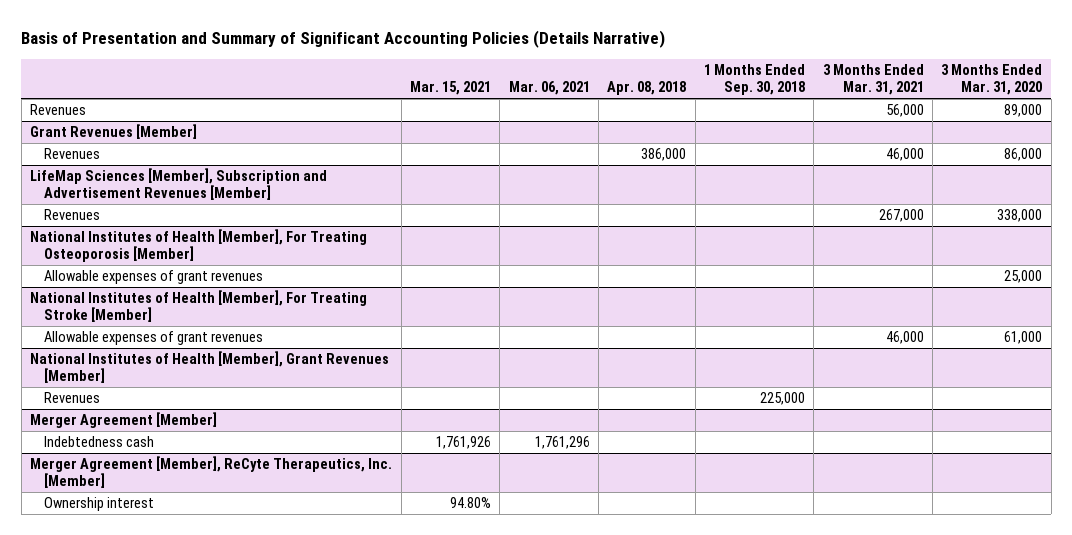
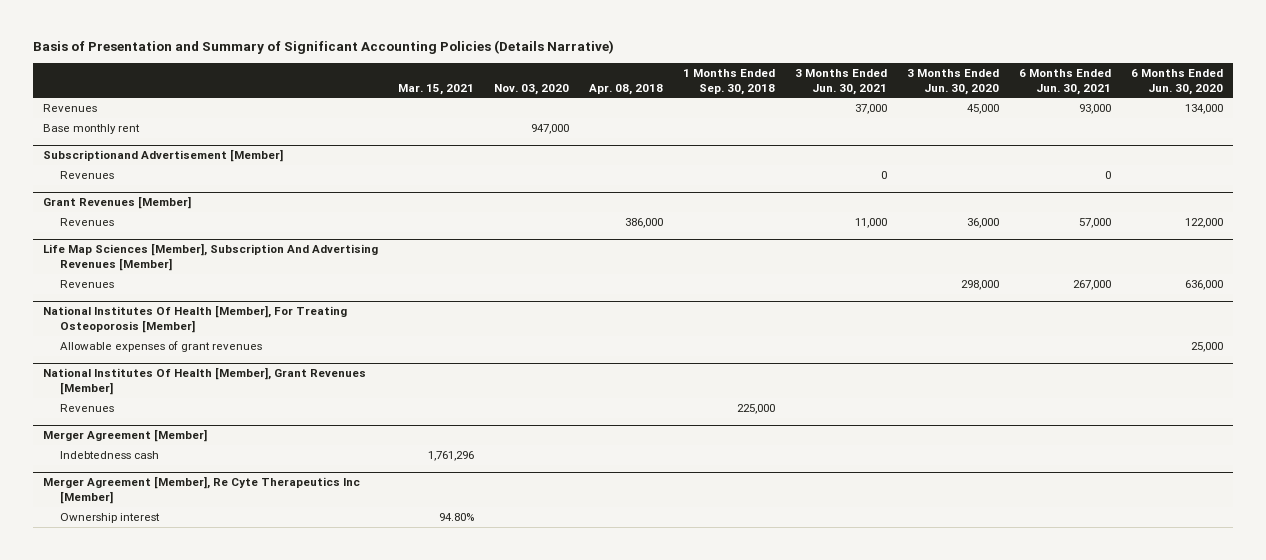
- | Mar. 15, 2021 | Mar. 06, 2021 | Apr. 08, 2018 | 1 Months Ended Sep. 30, 2018 | 3 Months Ended Mar. 31, 2021 | 3 Months Ended Mar. 31, 2020
+ | Mar. 15, 2021 | Nov. 03, 2020 | Apr. 08, 2018 | 1 Months Ended Sep. 30, 2018 | 3 Months Ended Jun. 30, 2021 | 3 Months Ended Jun. 30, 2020 | 6 Months Ended Jun. 30, 2021 | 6 Months Ended Jun. 30, 2020
+ Base monthly rent | | 947,000 | | | | | |
+ Subscriptionand Advertisement [Member]
+ Revenues | | | | | 0 | | 0 |
- LifeMap Sciences [Member], Subscription and Advertisement Revenues [Member]
- Revenues | | | | | 267,000 | 338,000
- National Institutes of Health [Member], For Treating Osteoporosis [Member]
+ Life Map Sciences [Member], Subscription And Advertising Revenues [Member]
+ Revenues | | | | | | 298,000 | 267,000 | 636,000
+ National Institutes Of Health [Member], For Treating Osteoporosis [Member]
- National Institutes of Health [Member], For Treating Stroke [Member]
- Allowable expenses of grant revenues | | | | | 46,000 | 61,000
- National Institutes of Health [Member], Grant Revenues [Member]
+ National Institutes Of Health [Member], Grant Revenues [Member]
@ Merger Agreement [Member]
- Indebtedness cash | 1,761,926 | 1,761,296 | | | |
- Merger Agreement [Member], ReCyte Therapeutics, Inc. [Member]
@ Merger Agreement [Member]
+ Indebtedness cash | 1,761,296 | | | | | | |
+ Merger Agreement [Member], Re Cyte Therapeutics Inc [Member]

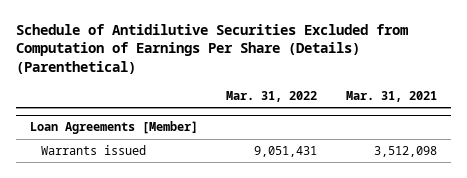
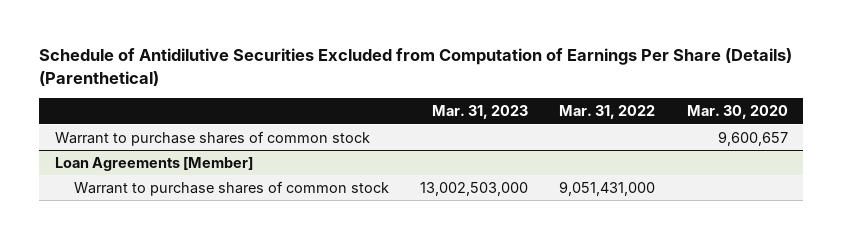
- | Mar. 31, 2022 | Mar. 31, 2021
+ | Mar. 31, 2023 | Mar. 31, 2022 | Mar. 30, 2020
+ Warrant to purchase shares of common stock | | | 9,600,657
@ Loan Agreements [Member]
- Warrants issued | 9,051,431 | 3,512,098
+ Warrant to purchase shares of common stock | 13,002,503,000 | 9,051,431,000 |

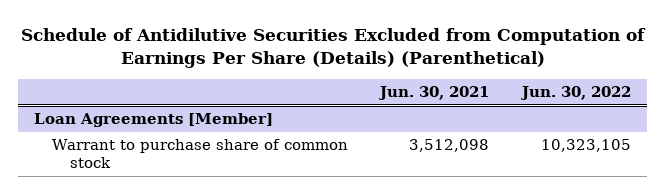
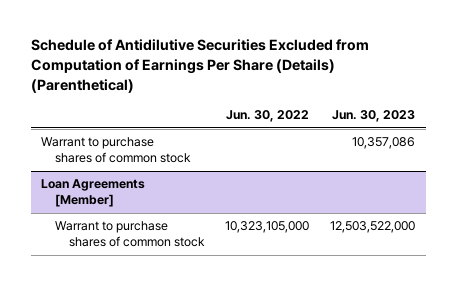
- | Jun. 30, 2021 | Jun. 30, 2022
+ | Jun. 30, 2022 | Jun. 30, 2023
+ Warrant to purchase shares of common stock | | 10,357,086
@ Loan Agreements [Member]
- Warrant to purchase share of common stock | 3,512,098 | 10,323,105
+ Warrant to purchase shares of common stock | 10,323,105,000 | 12,503,522,000

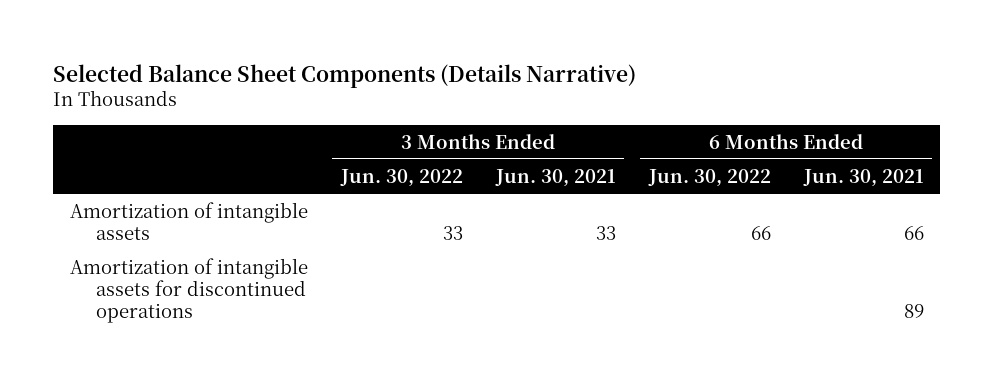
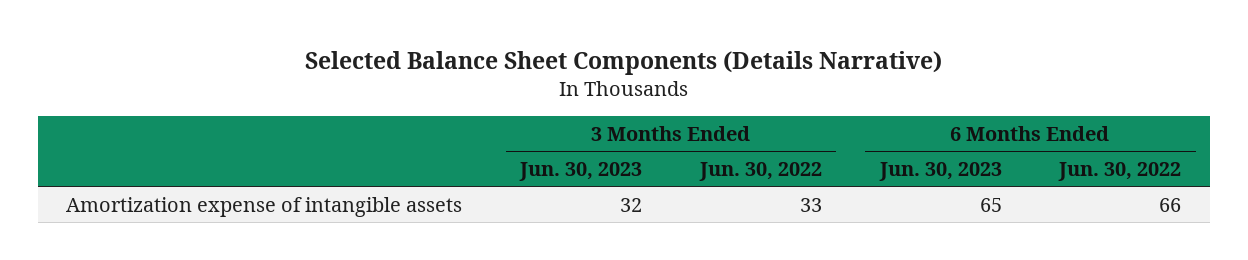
- | 3 Months Ended Jun. 30, 2022 | 3 Months Ended Jun. 30, 2021 | 6 Months Ended Jun. 30, 2022 | 6 Months Ended Jun. 30, 2021
+ | 3 Months Ended Jun. 30, 2023 | 3 Months Ended Jun. 30, 2022 | 6 Months Ended Jun. 30, 2023 | 6 Months Ended Jun. 30, 2022
- Amortization of intangible assets | 33 | 33 | 66 | 66
- Amortization of intangible assets for discontinued operations | | | | 89
+ Amortization expense of intangible assets | 32 | 33 | 65 | 66

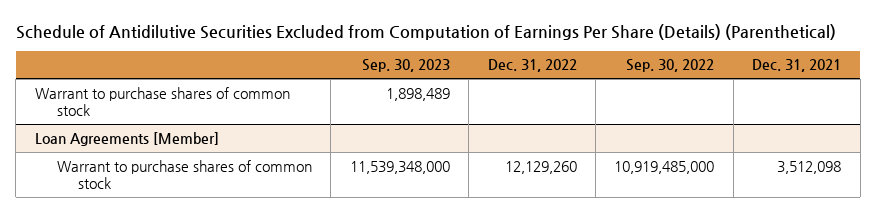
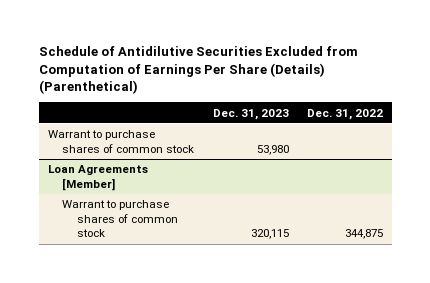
- | Sep. 30, 2023 | Dec. 31, 2022 | Sep. 30, 2022 | Dec. 31, 2021
+ | Dec. 31, 2023 | Dec. 31, 2022
@ Loan Agreements [Member]
- Warrant to purchase shares of common stock | 11,539,348,000 | 12,129,260 | 10,919,485,000 | 3,512,098
+ Warrant to purchase shares of common stock | 320,115 | 344,875

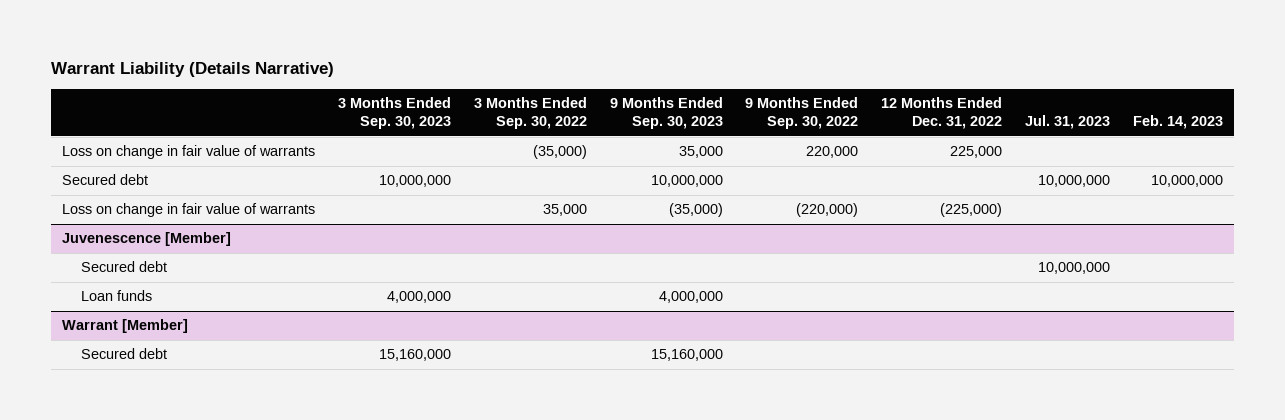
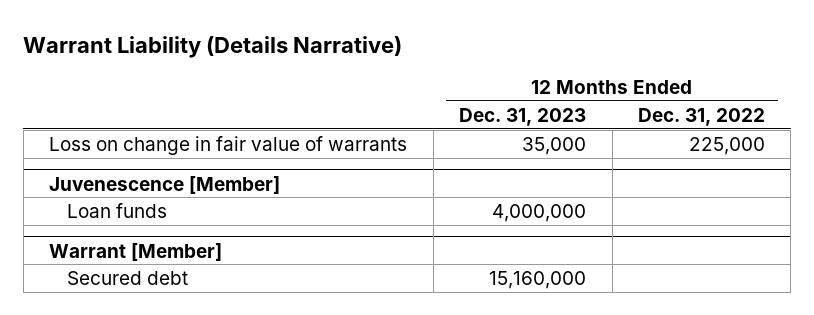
- | 3 Months Ended Sep. 30, 2023 | 3 Months Ended Sep. 30, 2022 | 9 Months Ended Sep. 30, 2023 | 9 Months Ended Sep. 30, 2022 | 12 Months Ended Dec. 31, 2022 | Jul. 31, 2023 | Feb. 14, 2023
+ | 12 Months Ended Dec. 31, 2023 | 12 Months Ended Dec. 31, 2022
- Secured debt | 10,000,000 | | 10,000,000 | | | 10,000,000 | 10,000,000
- Loss on change in fair value of warrants | | 35,000 | (35,000) | (220,000) | (225,000) | |
@ Juvenescence [Member]
- Secured debt | | | | | | 10,000,000 |

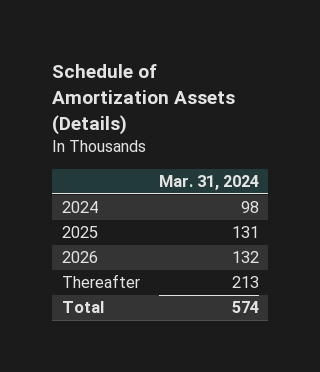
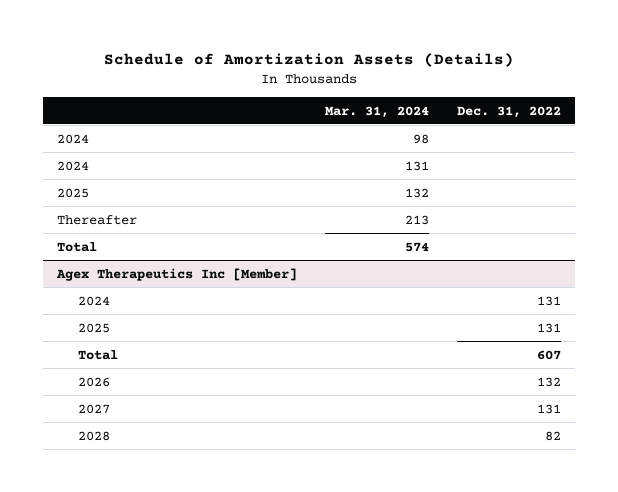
- | Mar. 31, 2024
+ | Mar. 31, 2024 | Dec. 31, 2022
- 2025 | 131
- 2026 | 132
+ 2024 | 131 |
+ 2025 | 132 |
+ Agex Therapeutics Inc [Member]
+ 2024 | | 131
+ 2025 | | 131
+ Total | | 607
+ 2026 | | 132
+ 2027 | | 131
+ 2028 | | 82

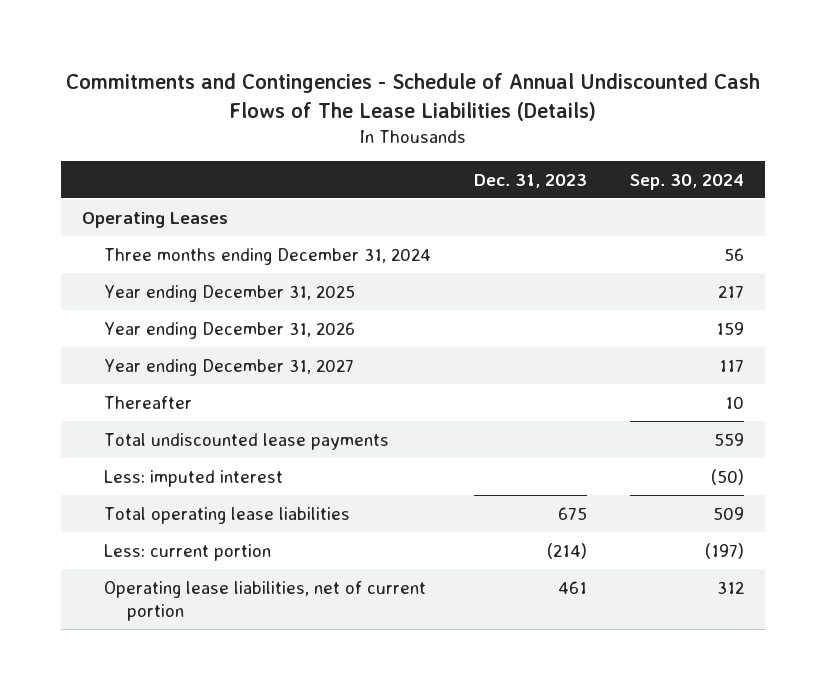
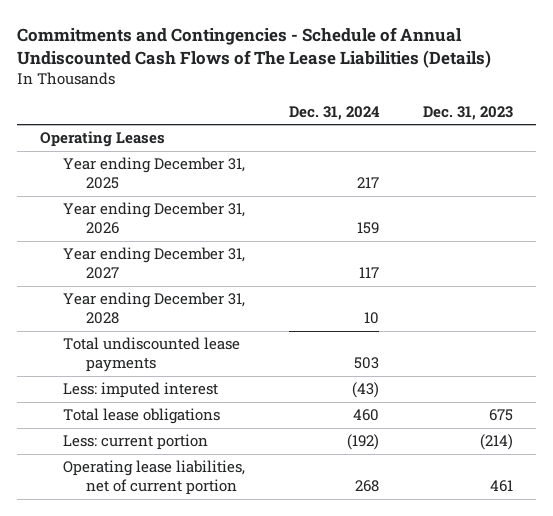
- | Dec. 31, 2023 | Sep. 30, 2024
+ | Dec. 31, 2024 | Dec. 31, 2023
- Three months ending December 31, 2024 | | 56
- Thereafter | | 10
+ Year ending December 31, 2028 | 10 |
- Total operating lease liabilities | 675 | 509
+ Total lease obligations | 460 | 675

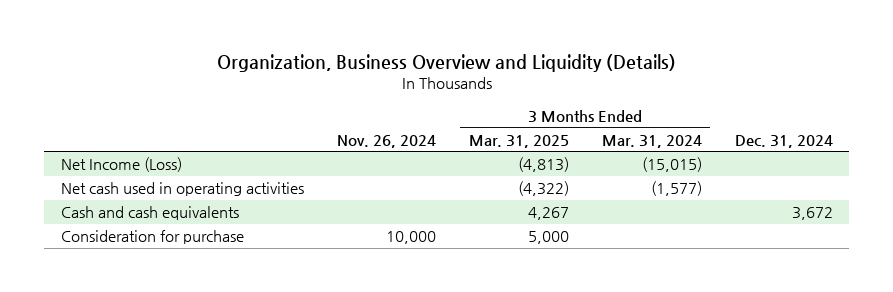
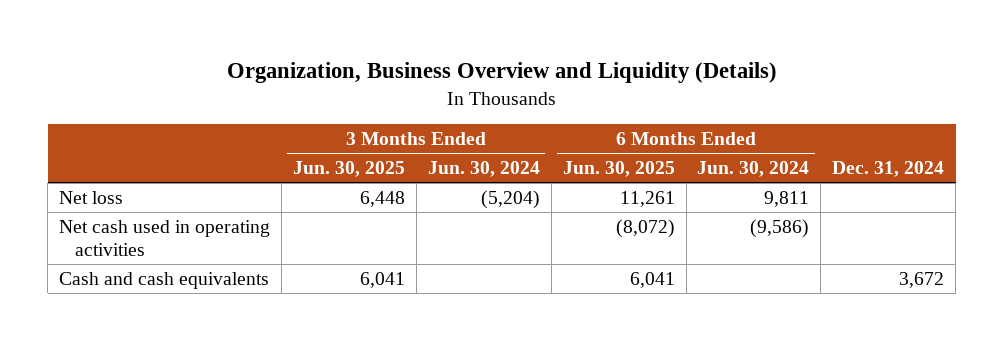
- | Nov. 26, 2024 | 3 Months Ended Mar. 31, 2025 | 3 Months Ended Mar. 31, 2024 | Dec. 31, 2024
+ | 3 Months Ended Jun. 30, 2025 | 3 Months Ended Jun. 30, 2024 | 6 Months Ended Jun. 30, 2025 | 6 Months Ended Jun. 30, 2024 | Dec. 31, 2024
- Net Income (Loss) | | (4,813) | (15,015) |
+ Net loss | 6,448 | (5,204) | 11,261 | 9,811 |
- Consideration for purchase | 10,000 | 5,000 | |

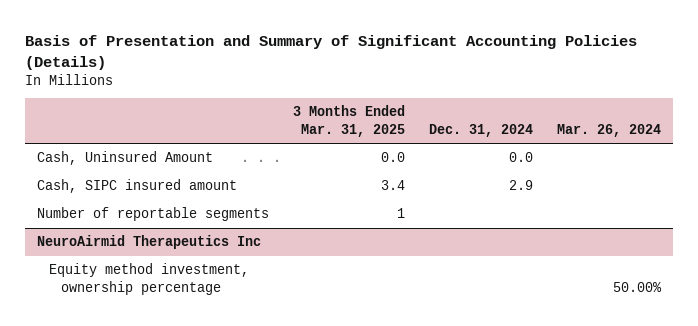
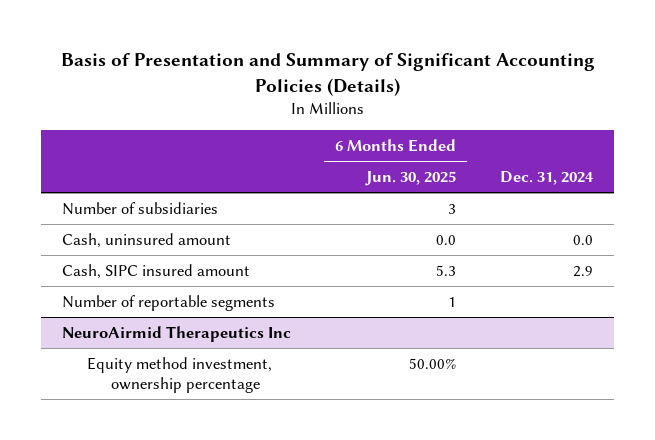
- | 3 Months Ended Mar. 31, 2025 | Dec. 31, 2024 | Mar. 26, 2024
+ | 6 Months Ended Jun. 30, 2025 | Dec. 31, 2024
- Cash, Uninsured Amount | 0.0 | 0.0 |
+ Number of subsidiaries | 3 |
+ Cash, uninsured amount | 0.0 | 0.0

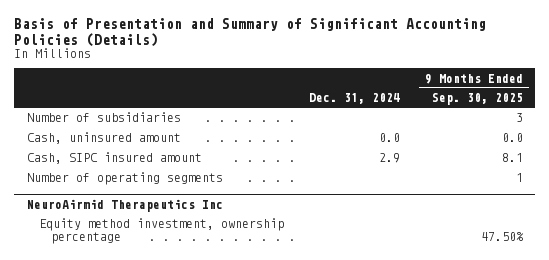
- | 6 Months Ended Jun. 30, 2025 | Dec. 31, 2024
+ | Dec. 31, 2024 | 9 Months Ended Sep. 30, 2025
- Number of reportable segments | 1 |
+ Number of operating segments | | 1

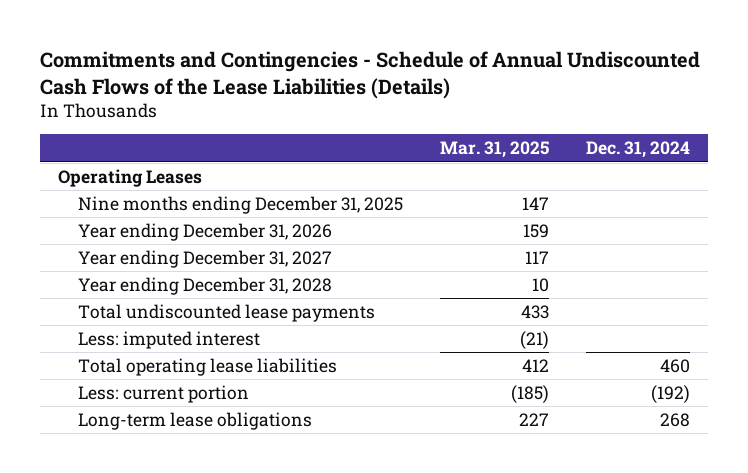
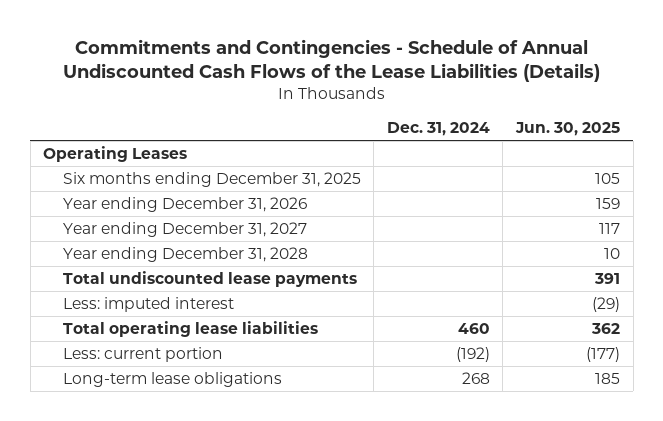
- | Mar. 31, 2025 | Dec. 31, 2024
+ | Dec. 31, 2024 | Jun. 30, 2025
- Nine months ending December 31, 2025 | 147 |
+ Six months ending December 31, 2025 | | 105

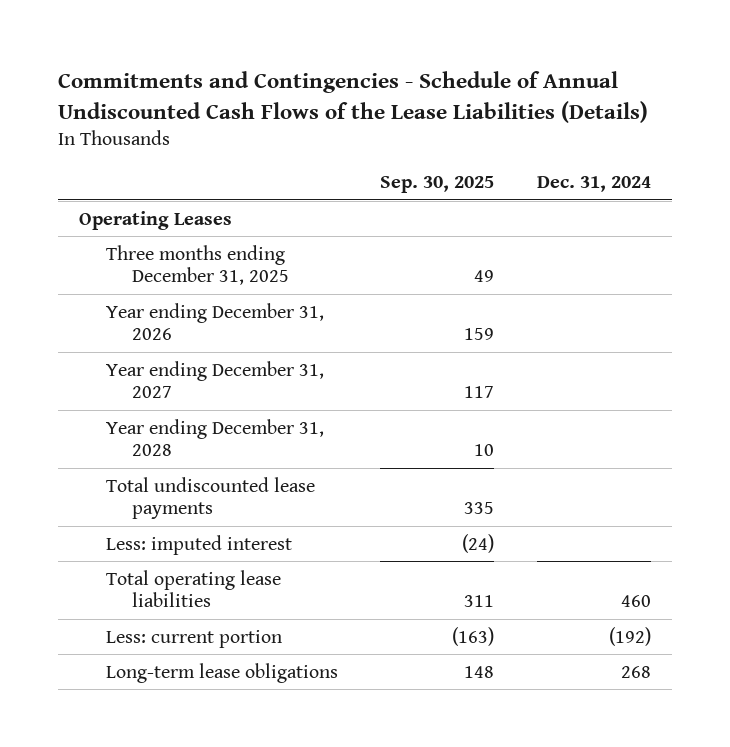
- | Dec. 31, 2024 | Jun. 30, 2025
+ | Sep. 30, 2025 | Dec. 31, 2024
- Six months ending December 31, 2025 | | 105
+ Three months ending December 31, 2025 | 49 |

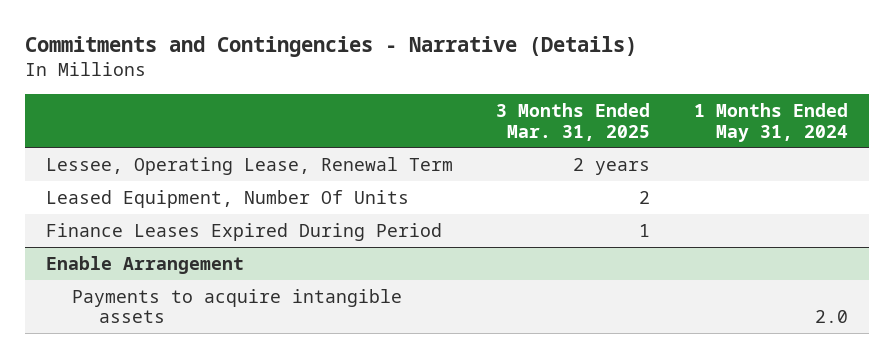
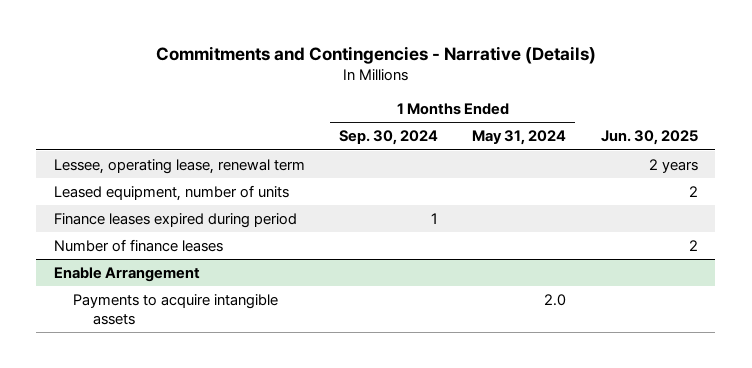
- | 3 Months Ended Mar. 31, 2025 | 1 Months Ended May 31, 2024
+ | 1 Months Ended Sep. 30, 2024 | 1 Months Ended May 31, 2024 | Jun. 30, 2025
- Lessee, Operating Lease, Renewal Term | 2 years |
- Leased Equipment, Number Of Units | 2 |
- Finance Leases Expired During Period | 1 |
+ Lessee, operating lease, renewal term | | | 2 years
+ Leased equipment, number of units | | | 2
+ Finance leases expired during period | 1 | |
+ Number of finance leases | | | 2

